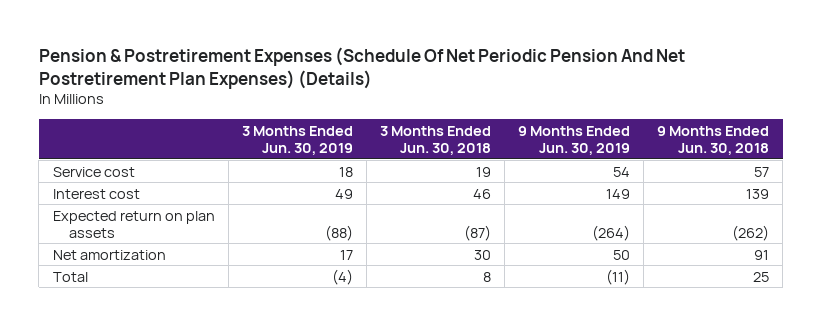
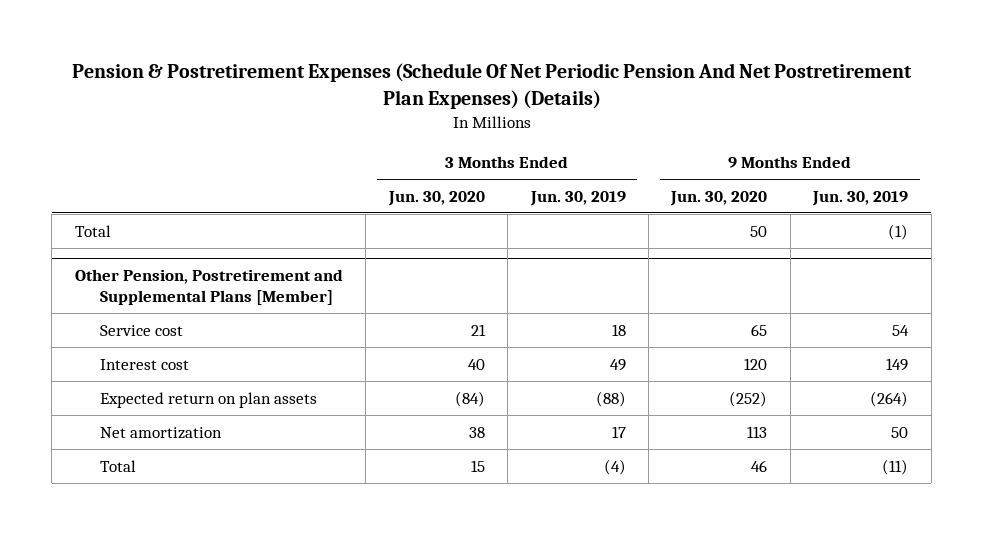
- | 3 Months Ended Jun. 30, 2019 | 3 Months Ended Jun. 30, 2018 | 9 Months Ended Jun. 30, 2019 | 9 Months Ended Jun. 30, 2018
+ | 3 Months Ended Jun. 30, 2020 | 3 Months Ended Jun. 30, 2019 | 9 Months Ended Jun. 30, 2020 | 9 Months Ended Jun. 30, 2019
+ Total | | | 50 | (1)
+ Other Pension, Postretirement and Supplemental Plans [Member]

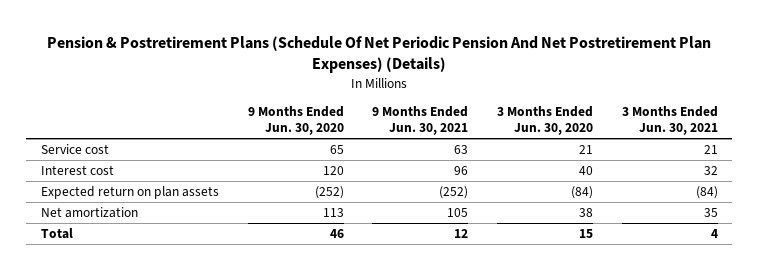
- Pension & Postretirement Expenses (Schedule Of Net Periodic Pension And Net Postretirement Plan Expenses) (Details)
+ Pension & Postretirement Plans (Schedule Of Net Periodic Pension And Net Postretirement Plan Expenses) (Details)
- | 3 Months Ended Jun. 30, 2020 | 3 Months Ended Jun. 30, 2019 | 9 Months Ended Jun. 30, 2020 | 9 Months Ended Jun. 30, 2019
+ | 9 Months Ended Jun. 30, 2020 | 9 Months Ended Jun. 30, 2021 | 3 Months Ended Jun. 30, 2020 | 3 Months Ended Jun. 30, 2021
- Total | | | 50 | (1)
- Other Pension, Postretirement and Supplemental Plans [Member]

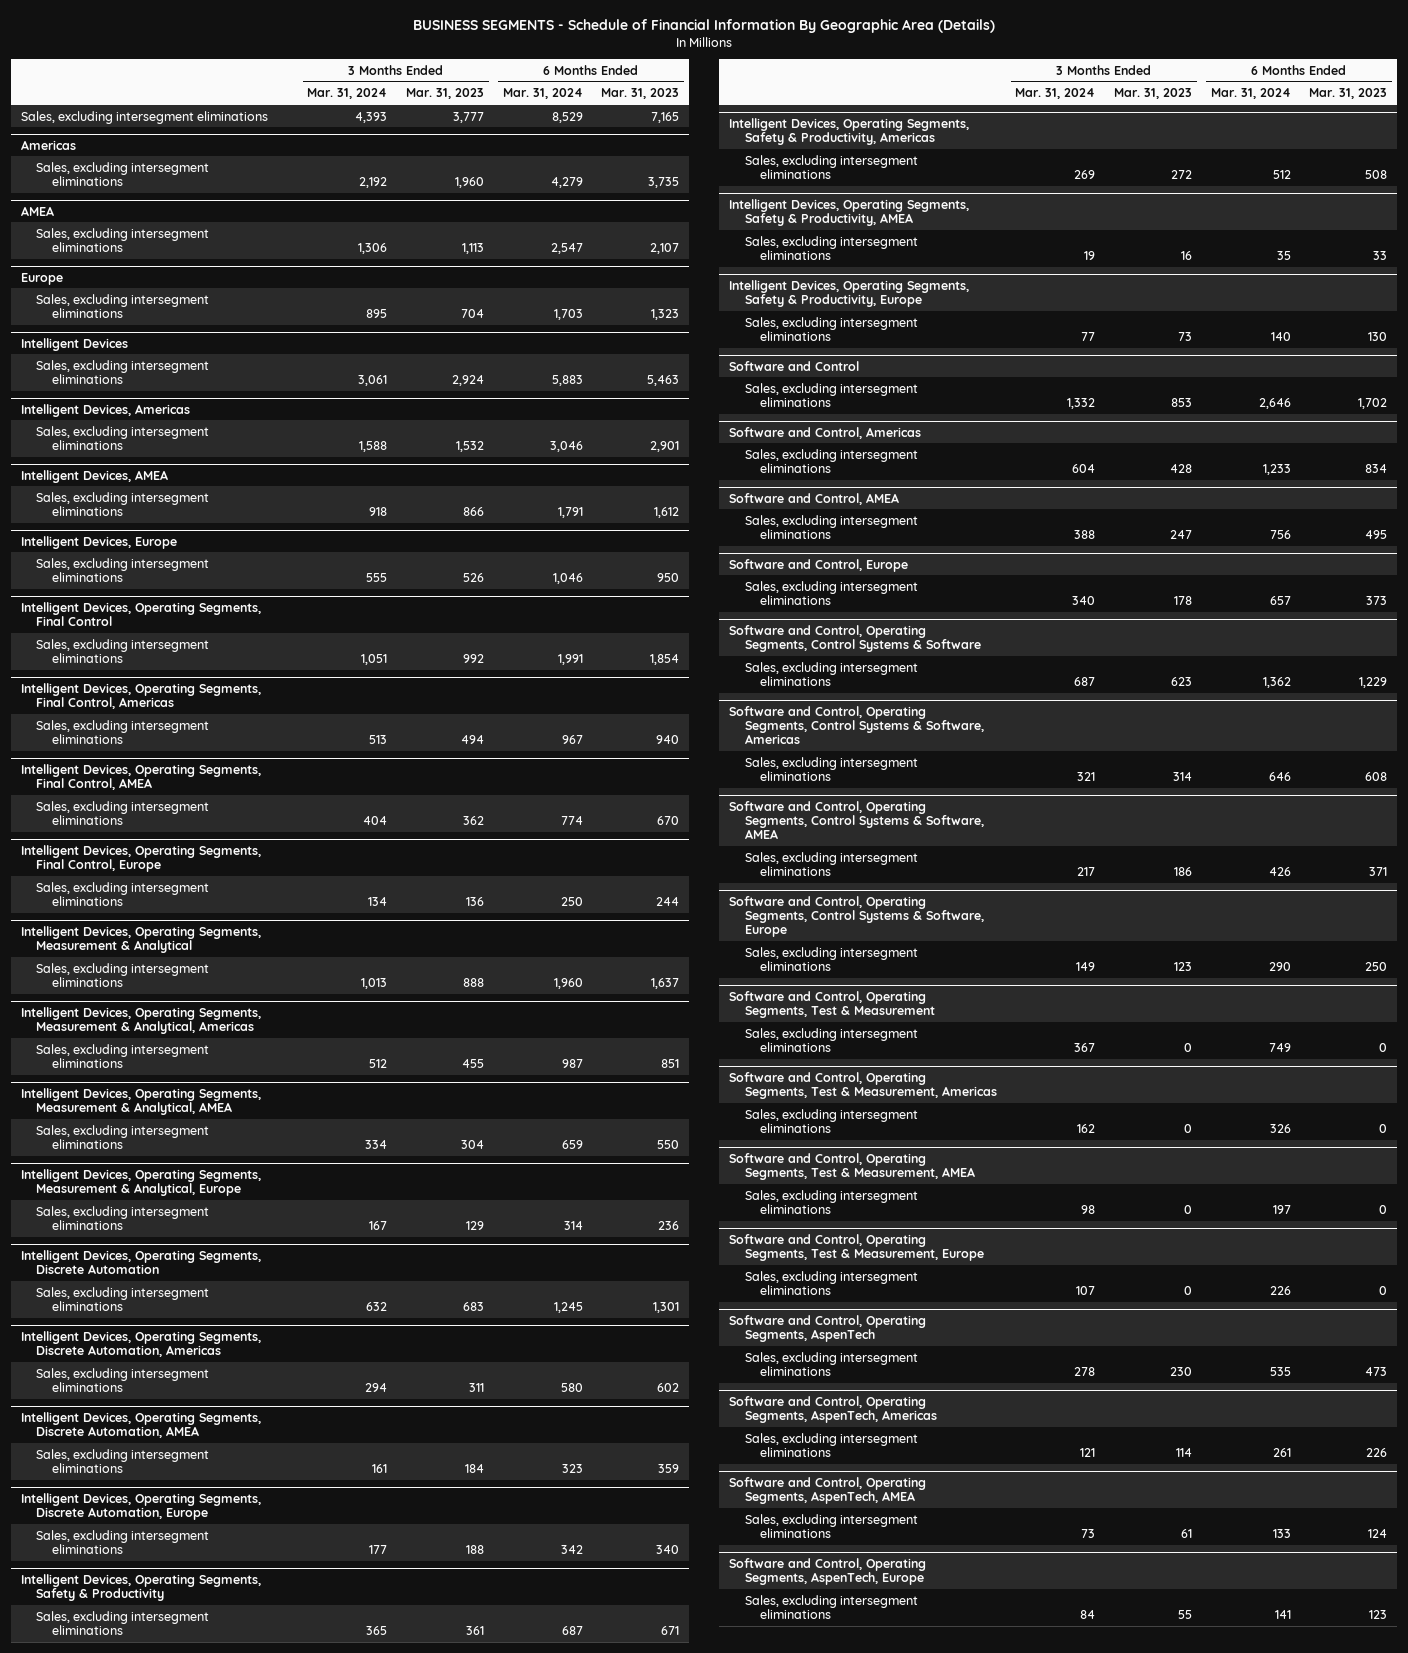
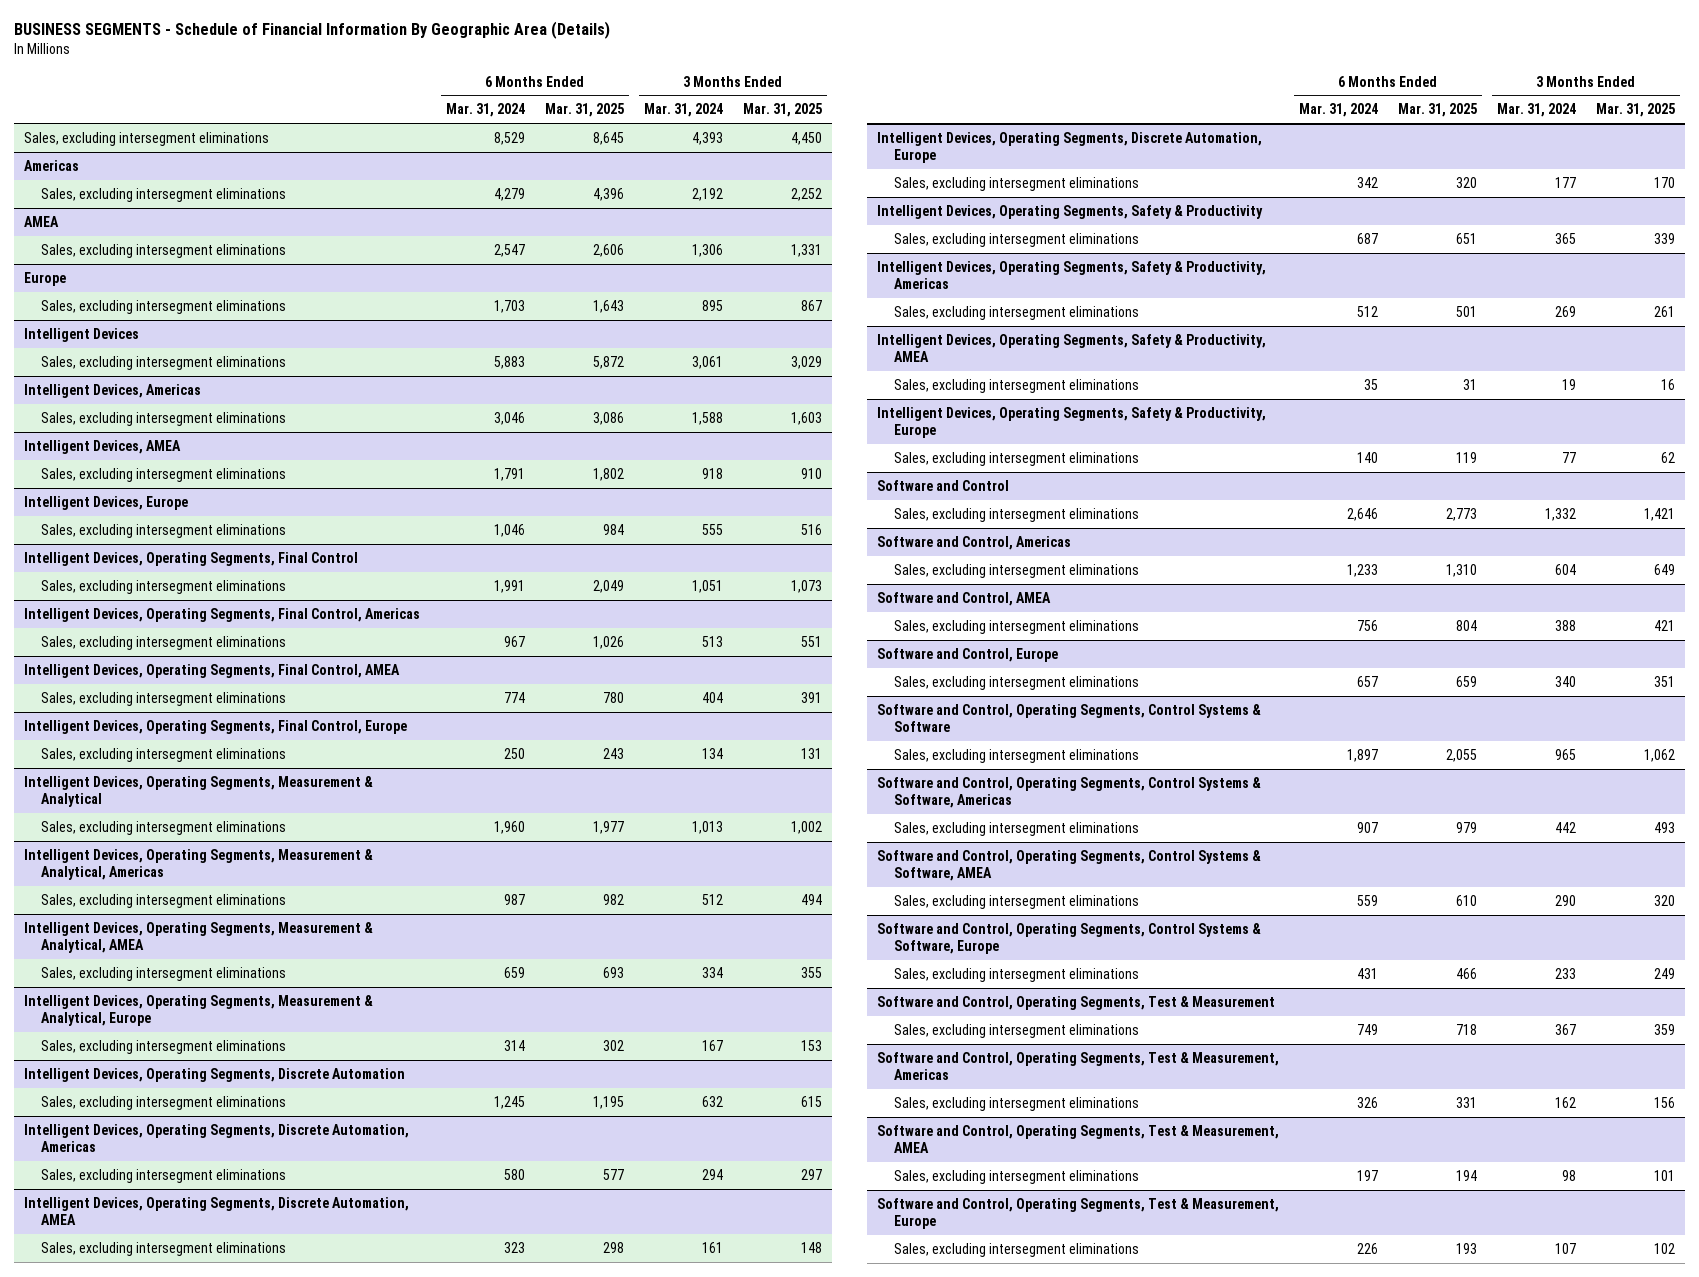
- | 3 Months Ended Mar. 31, 2024 | 3 Months Ended Mar. 31, 2023 | 6 Months Ended Mar. 31, 2024 | 6 Months Ended Mar. 31, 2023
+ | 6 Months Ended Mar. 31, 2024 | 6 Months Ended Mar. 31, 2025 | 3 Months Ended Mar. 31, 2024 | 3 Months Ended Mar. 31, 2025
@ Software and Control, Operating Segments, Control Systems & Software
- Sales, excluding intersegment eliminations | 687 | 623 | 1,362 | 1,229
+ Sales, excluding intersegment eliminations | 1,897 | 2,055 | 965 | 1,062
@ Software and Control, Operating Segments, Control Systems & Software, Americas
- Sales, excluding intersegment eliminations | 321 | 314 | 646 | 608
+ Sales, excluding intersegment eliminations | 907 | 979 | 442 | 493
@ Software and Control, Operating Segments, Control Systems & Software, AMEA
- Sales, excluding intersegment eliminations | 217 | 186 | 426 | 371
+ Sales, excluding intersegment eliminations | 559 | 610 | 290 | 320
@ Software and Control, Operating Segments, Control Systems & Software, Europe
- Sales, excluding intersegment eliminations | 149 | 123 | 290 | 250
+ Sales, excluding intersegment eliminations | 431 | 466 | 233 | 249
- Software and Control, Operating Segments, AspenTech
- Sales, excluding intersegment eliminations | 278 | 230 | 535 | 473
- Software and Control, Operating Segments, AspenTech, Americas
- Sales, excluding intersegment eliminations | 121 | 114 | 261 | 226
- Software and Control, Operating Segments, AspenTech, AMEA
- Sales, excluding intersegment eliminations | 73 | 61 | 133 | 124
- Software and Control, Operating Segments, AspenTech, Europe
- Sales, excluding intersegment eliminations | 84 | 55 | 141 | 123

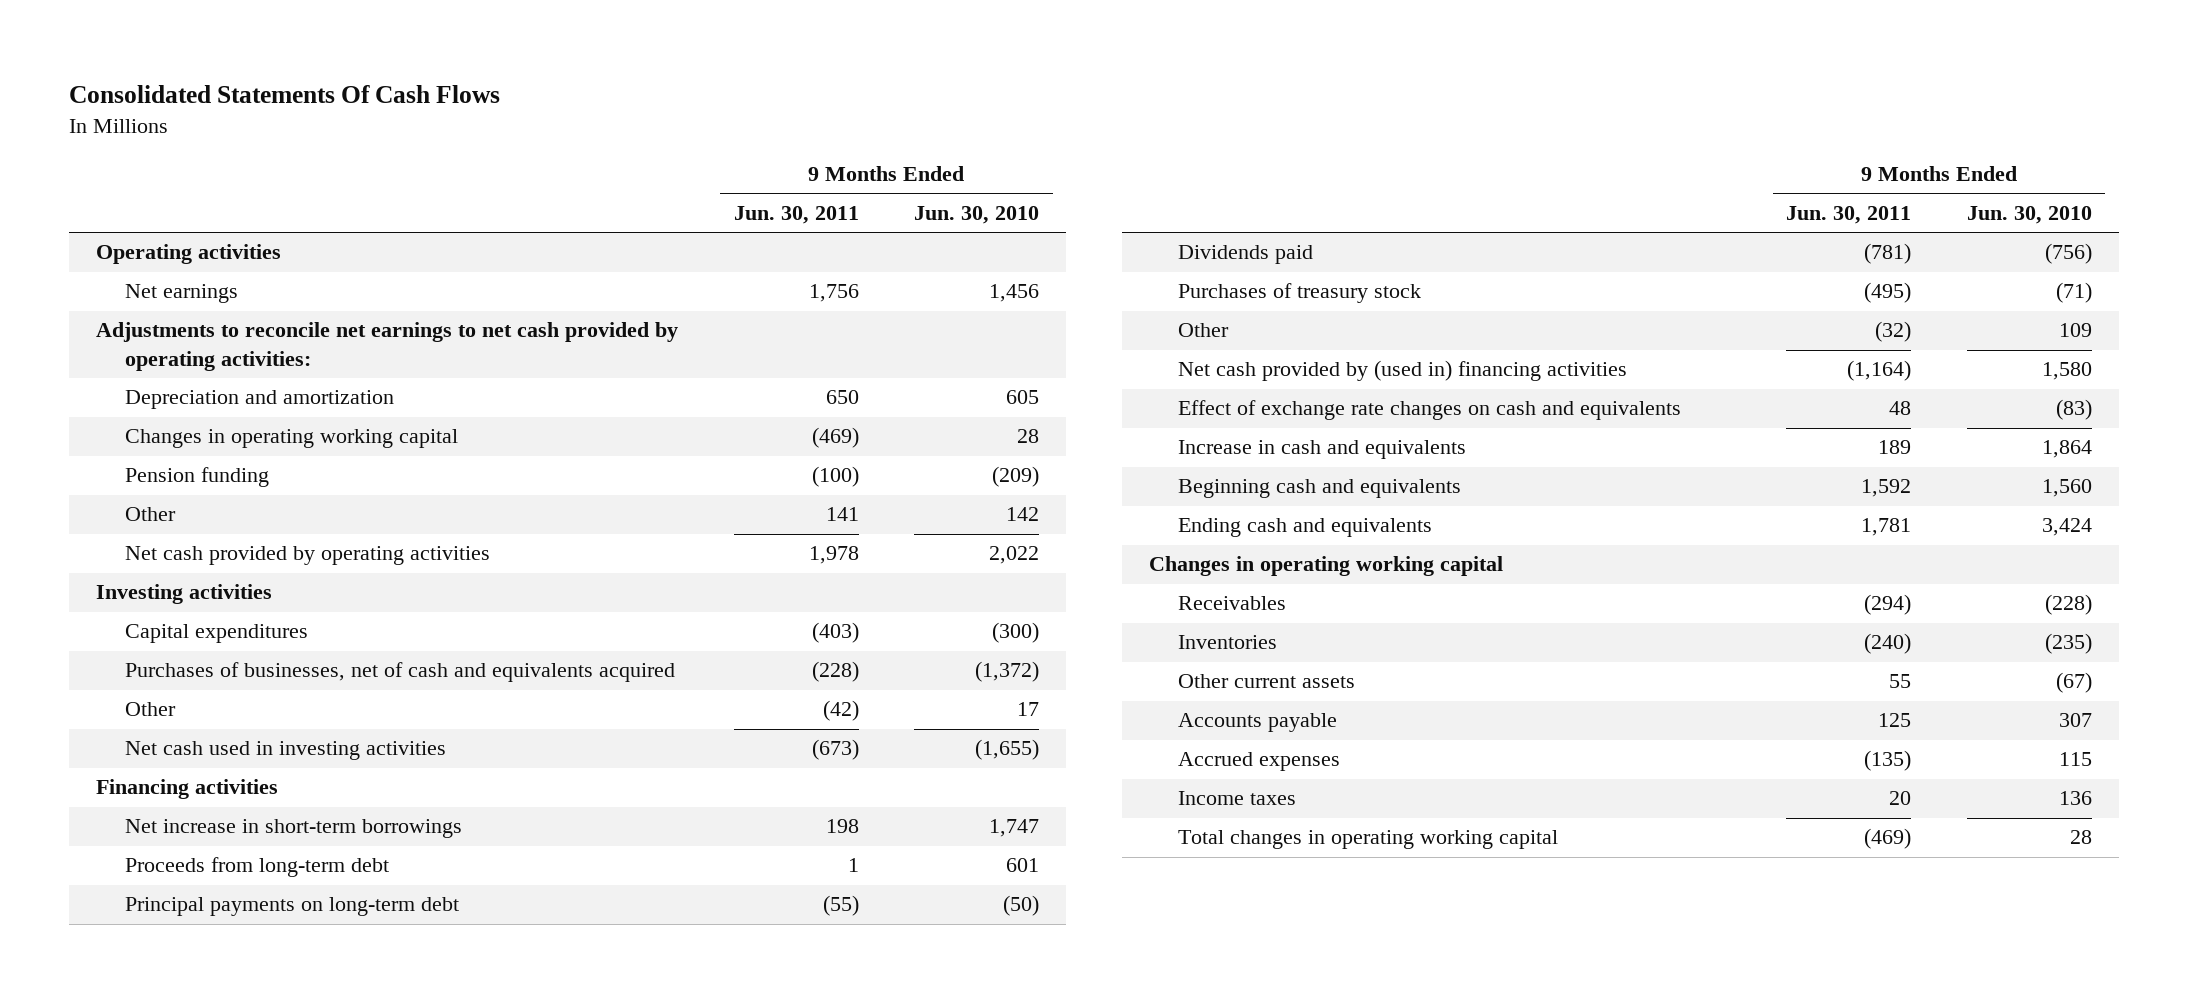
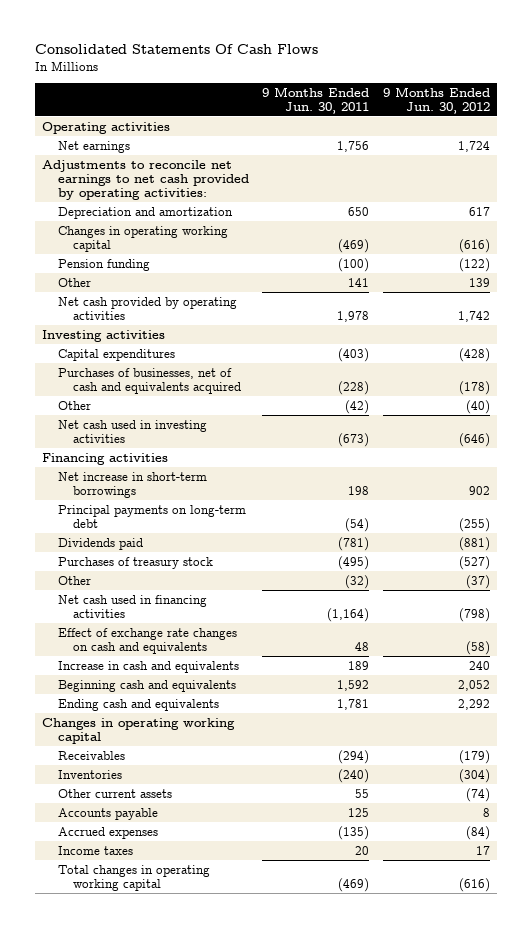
- | 9 Months Ended Jun. 30, 2011 | 9 Months Ended Jun. 30, 2010
+ | 9 Months Ended Jun. 30, 2011 | 9 Months Ended Jun. 30, 2012
- Proceeds from long-term debt | 1 | 601
- Principal payments on long-term debt | (55) | (50)
+ Principal payments on long-term debt | (54) | (255)
- Net cash provided by (used in) financing activities | (1,164) | 1,580
+ Net cash used in financing activities | (1,164) | (798)

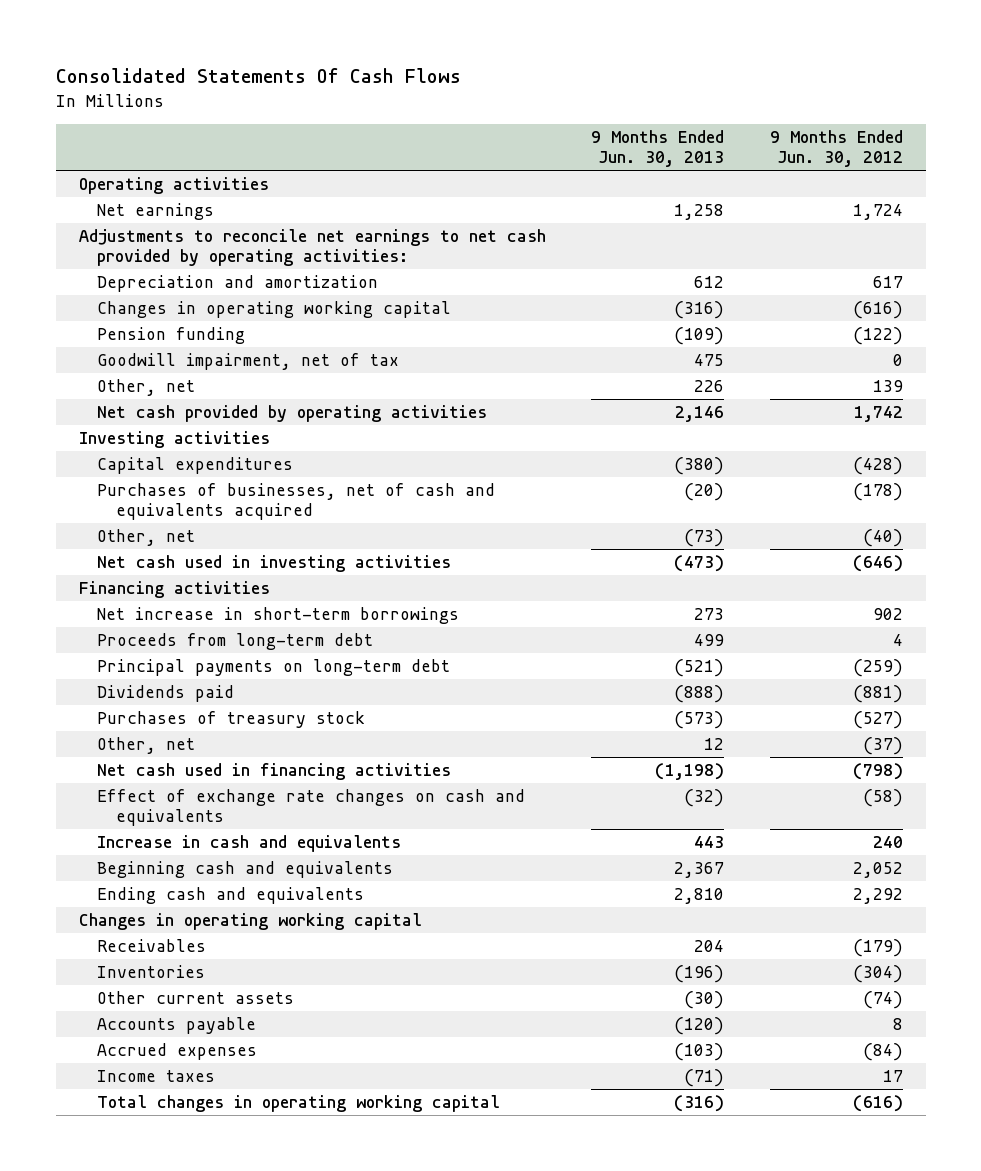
- | 9 Months Ended Jun. 30, 2011 | 9 Months Ended Jun. 30, 2012
+ | 9 Months Ended Jun. 30, 2013 | 9 Months Ended Jun. 30, 2012
- Other | 141 | 139
+ Goodwill impairment, net of tax | 475 | 0
+ Other, net | 226 | 139
- Other | (42) | (40)
+ Other, net | (73) | (40)
- Principal payments on long-term debt | (54) | (255)
+ Proceeds from long-term debt | 499 | 4
+ Principal payments on long-term debt | (521) | (259)
- Other | (32) | (37)
+ Other, net | 12 | (37)

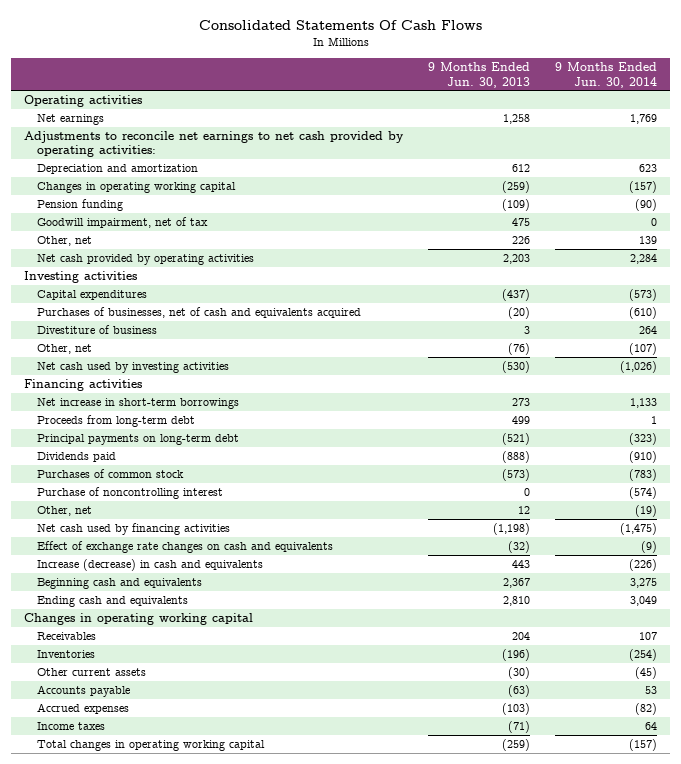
- | 9 Months Ended Jun. 30, 2013 | 9 Months Ended Jun. 30, 2012
+ | 9 Months Ended Jun. 30, 2013 | 9 Months Ended Jun. 30, 2014
- Changes in operating working capital | (316) | (616)
+ Changes in operating working capital | (259) | (157)
- Net cash provided by operating activities | 2,146 | 1,742
+ Net cash provided by operating activities | 2,203 | 2,284
- Capital expenditures | (380) | (428)
+ Capital expenditures | (437) | (573)
- Other, net | (73) | (40)
- Net cash used in investing activities | (473) | (646)
+ Divestiture of business | 3 | 264
+ Other, net | (76) | (107)
+ Net cash used by investing activities | (530) | (1,026)
- Purchases of treasury stock | (573) | (527)
+ Purchases of common stock | (573) | (783)
+ Purchase of noncontrolling interest | 0 | (574)
- Net cash used in financing activities | (1,198) | (798)
+ Net cash used by financing activities | (1,198) | (1,475)
- Increase in cash and equivalents | 443 | 240
+ Increase (decrease) in cash and equivalents | 443 | (226)
- Accounts payable | (120) | 8
+ Accounts payable | (63) | 53
- Total changes in operating working capital | (316) | (616)
+ Total changes in operating working capital | (259) | (157)

